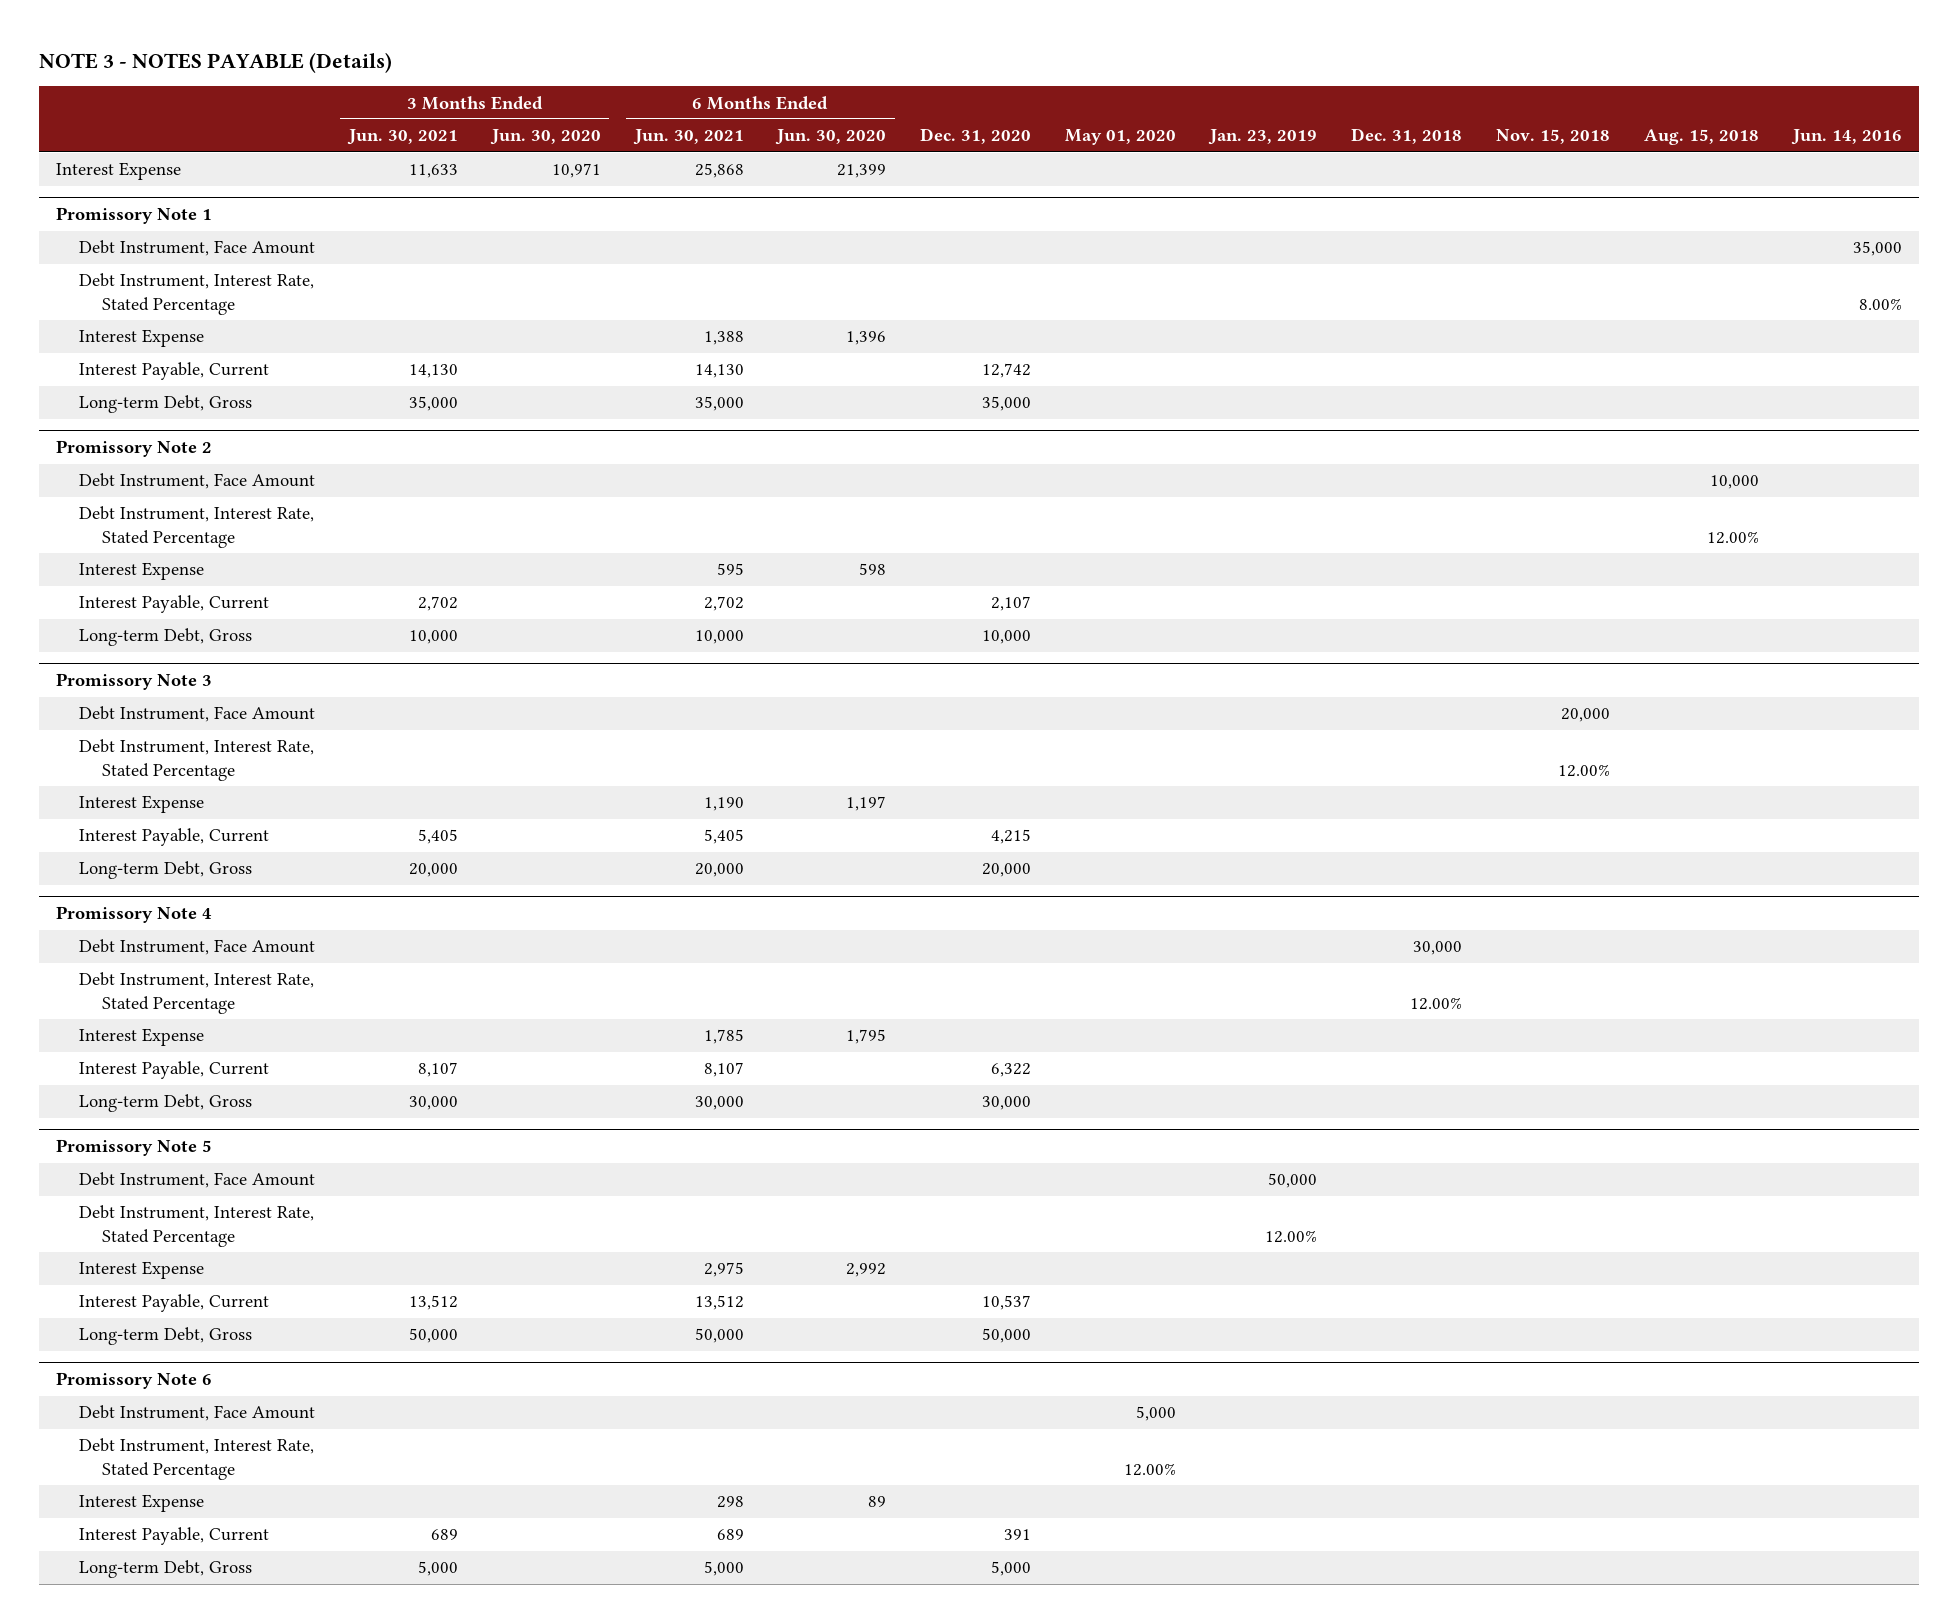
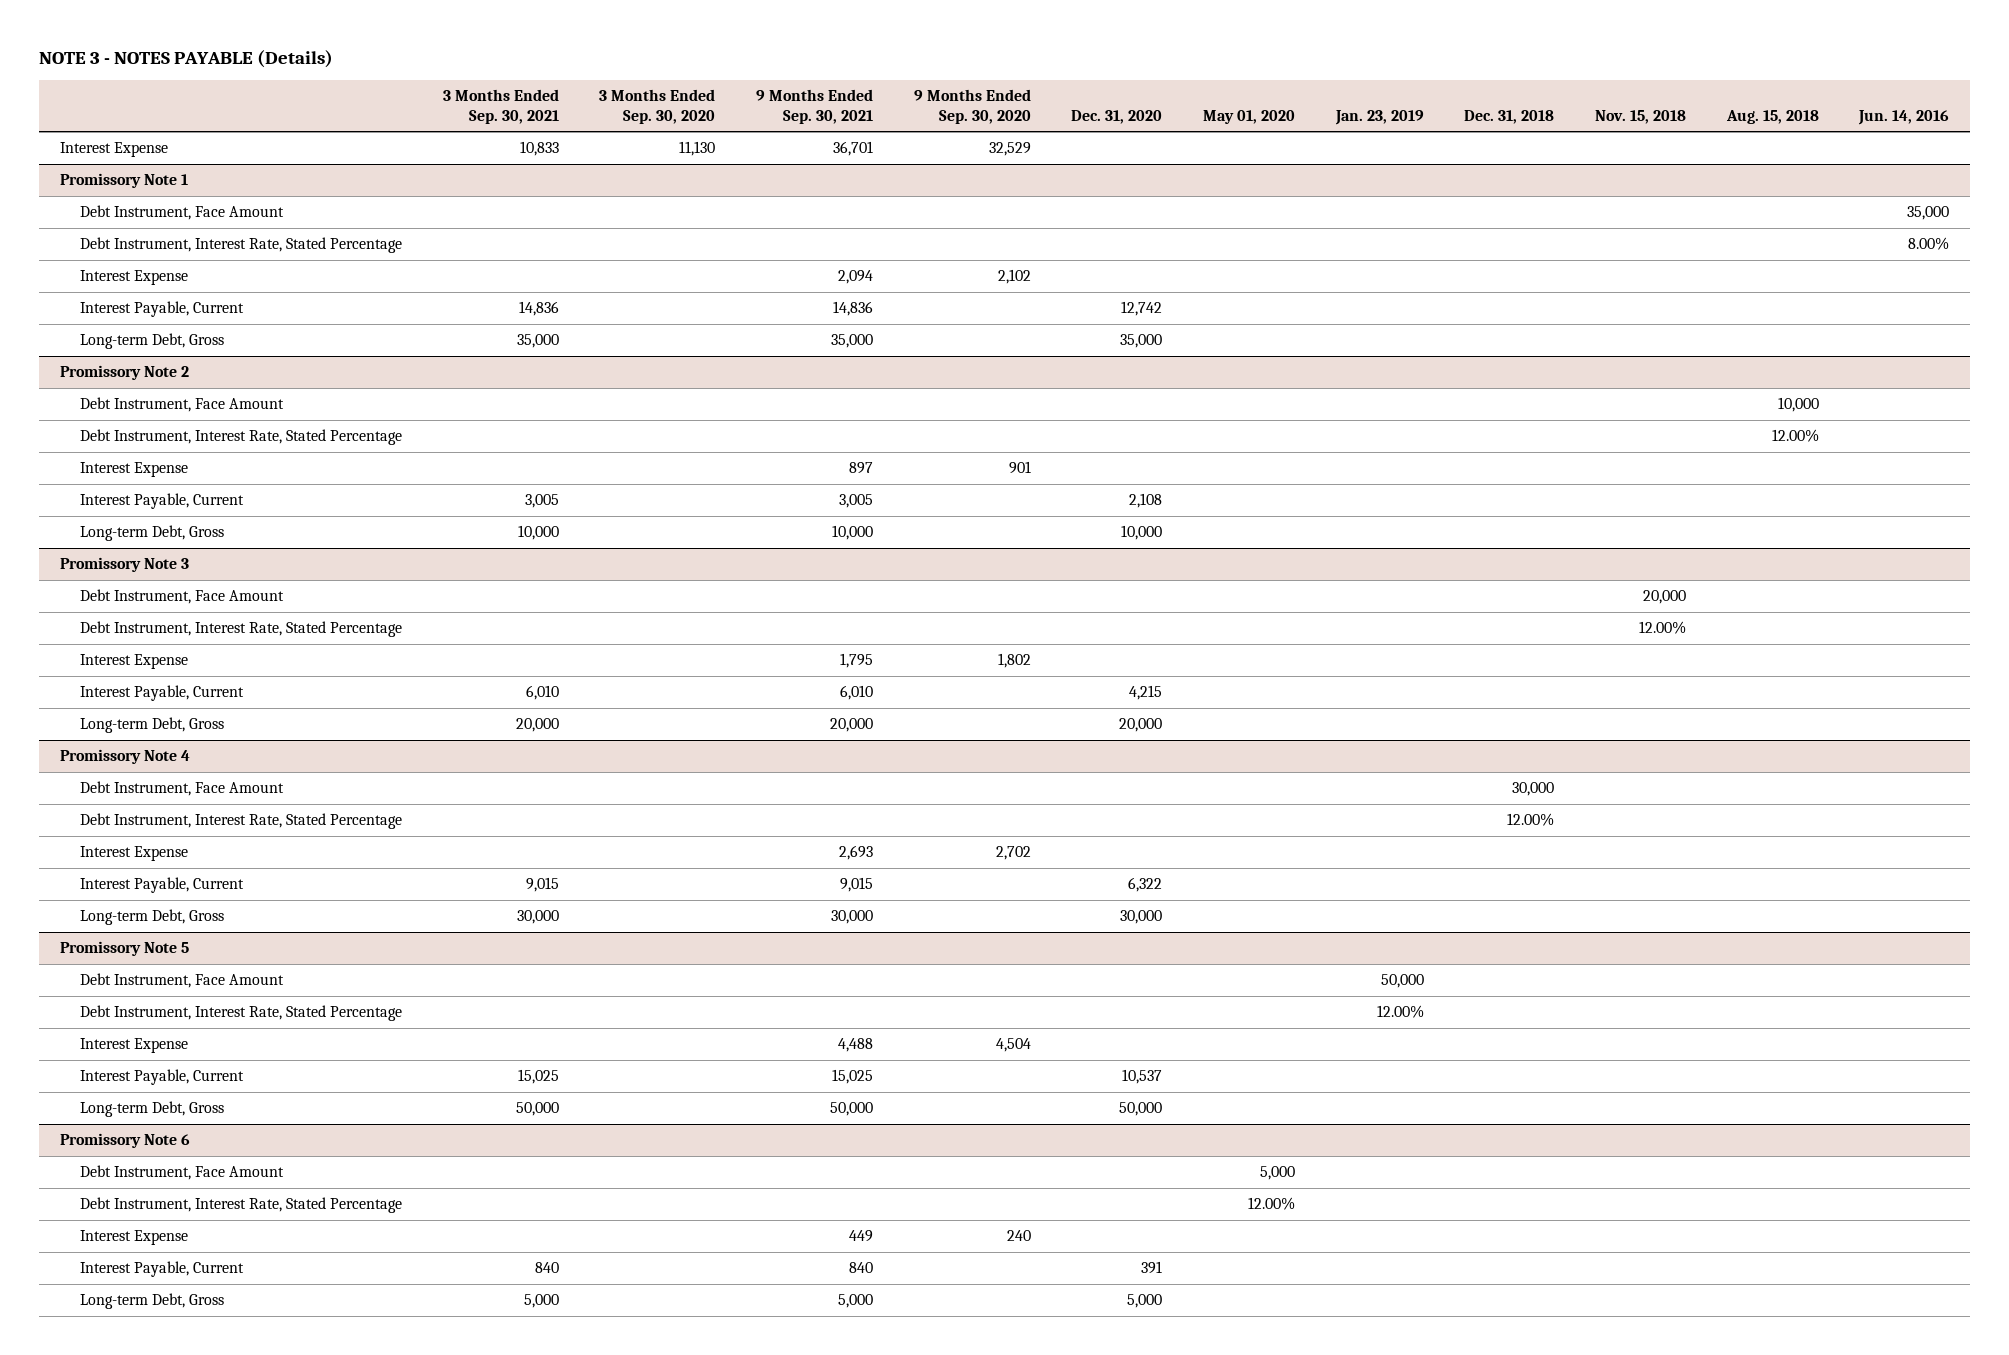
- | 3 Months Ended Jun. 30, 2021 | 3 Months Ended Jun. 30, 2020 | 6 Months Ended Jun. 30, 2021 | 6 Months Ended Jun. 30, 2020 | Dec. 31, 2020 | May 01, 2020 | Jan. 23, 2019 | Dec. 31, 2018 | Nov. 15, 2018 | Aug. 15, 2018 | Jun. 14, 2016
+ | 3 Months Ended Sep. 30, 2021 | 3 Months Ended Sep. 30, 2020 | 9 Months Ended Sep. 30, 2021 | 9 Months Ended Sep. 30, 2020 | Dec. 31, 2020 | May 01, 2020 | Jan. 23, 2019 | Dec. 31, 2018 | Nov. 15, 2018 | Aug. 15, 2018 | Jun. 14, 2016
@ Promissory Note 2
- Interest Payable, Current | 2,702 | | 2,702 | | 2,107 | | | | | |
+ Interest Payable, Current | 3,005 | | 3,005 | | 2,108 | | | | | |

